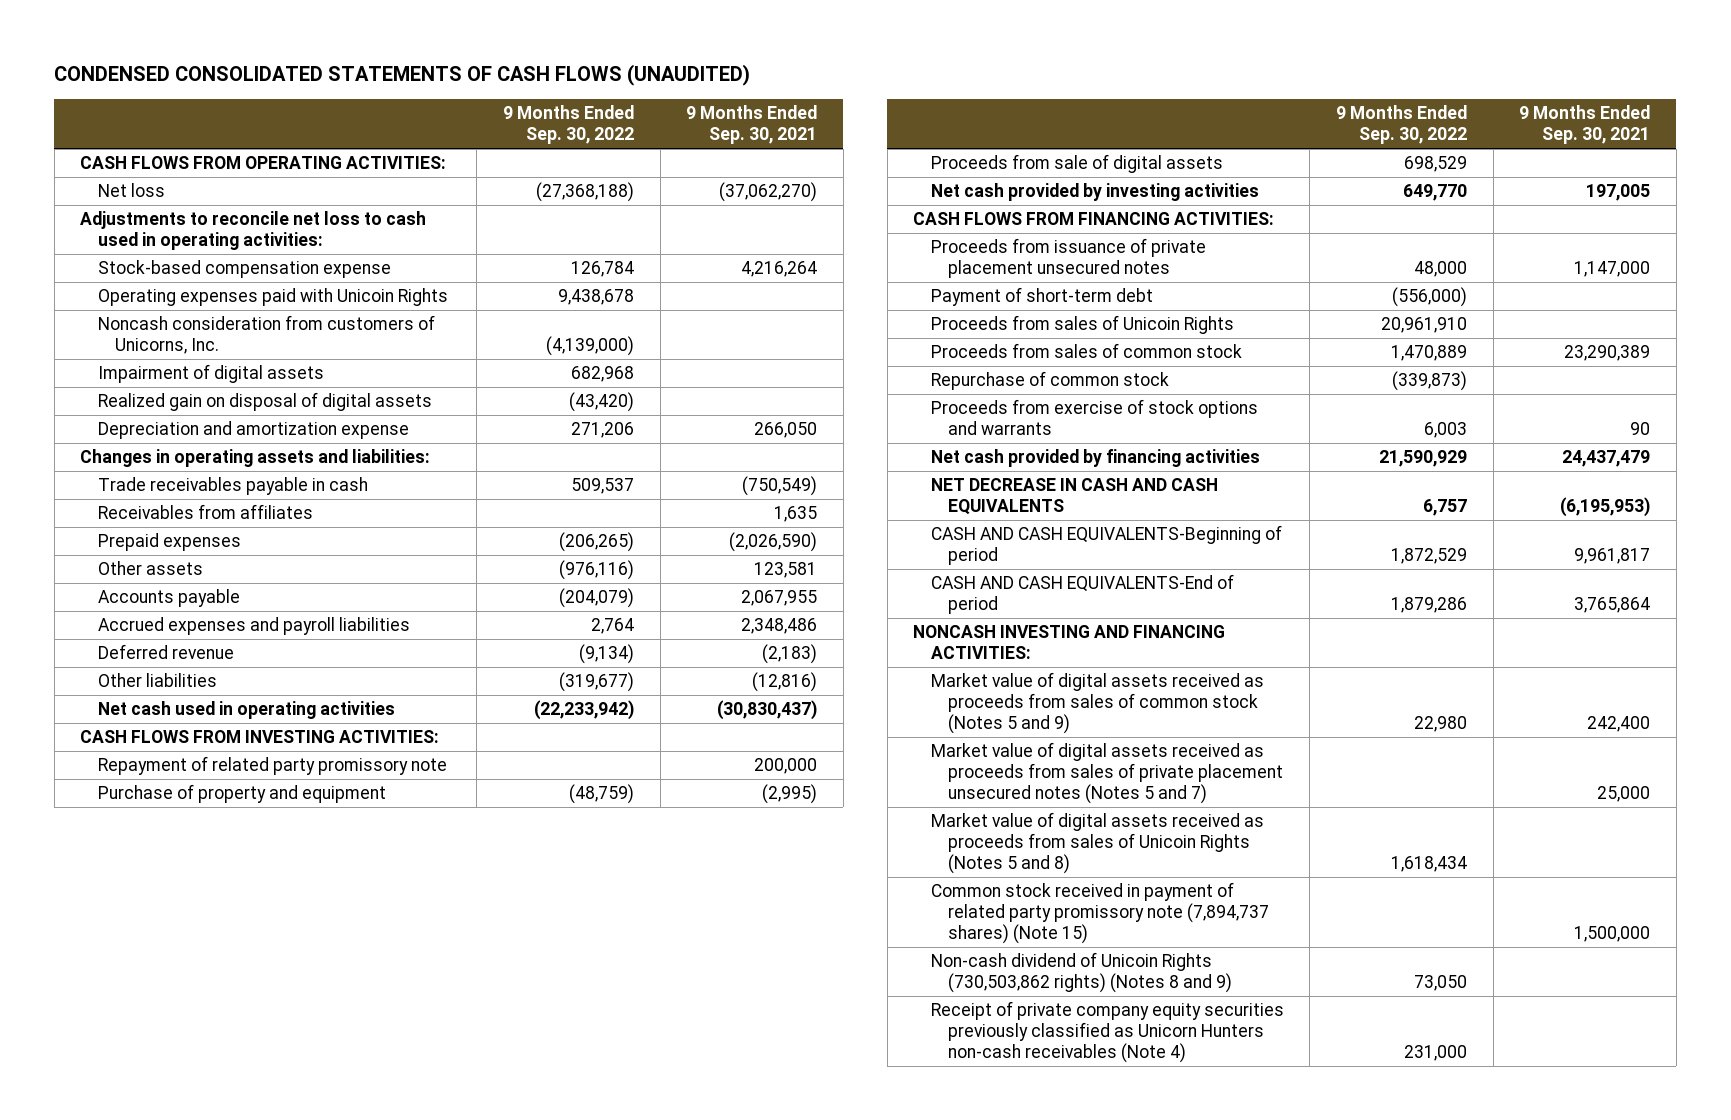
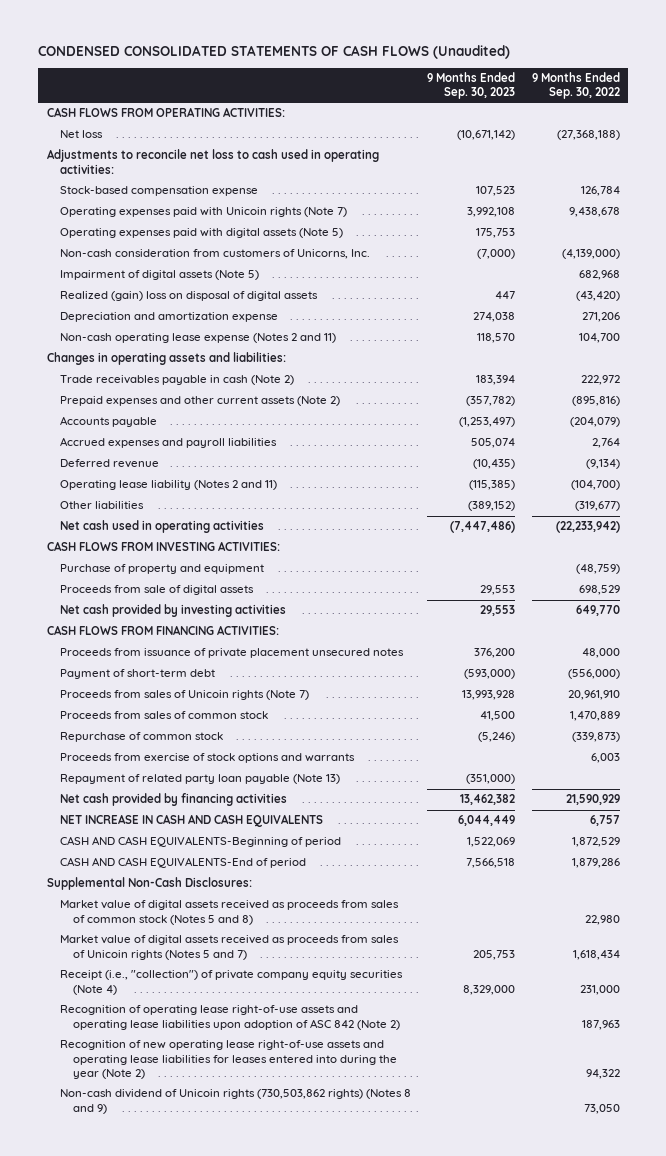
- CONDENSED CONSOLIDATED STATEMENTS OF CASH FLOWS (UNAUDITED)
+ CONDENSED CONSOLIDATED STATEMENTS OF CASH FLOWS (Unaudited)
- | 9 Months Ended Sep. 30, 2022 | 9 Months Ended Sep. 30, 2021
+ | 9 Months Ended Sep. 30, 2023 | 9 Months Ended Sep. 30, 2022
- Operating expenses paid with Unicoin Rights | 9,438,678 |
- Noncash consideration from customers of Unicorns, Inc. | (4,139,000) |
- Impairment of digital assets | 682,968 |
- Realized gain on disposal of digital assets | (43,420) |
+ Operating expenses paid with Unicoin rights (Note 7) | 3,992,108 | 9,438,678
+ Operating expenses paid with digital assets (Note 5) | 175,753 |
+ Non-cash consideration from customers of Unicorns, Inc. | (7,000) | (4,139,000)
+ Impairment of digital assets (Note 5) | | 682,968
+ Realized (gain) loss on disposal of digital assets | 447 | (43,420)
+ Non-cash operating lease expense (Notes 2 and 11) | 118,570 | 104,700
- Trade receivables payable in cash | 509,537 | (750,549)
- Receivables from affiliates | | 1,635
- Prepaid expenses | (206,265) | (2,026,590)
- Other assets | (976,116) | 123,581
+ Trade receivables payable in cash (Note 2) | 183,394 | 222,972
+ Prepaid expenses and other current assets (Note 2) | (357,782) | (895,816)
+ Operating lease liability (Notes 2 and 11) | (115,385) | (104,700)
- Repayment of related party promissory note | | 200,000
- Proceeds from sales of Unicoin Rights | 20,961,910 |
+ Proceeds from sales of Unicoin rights (Note 7) | 13,993,928 | 20,961,910
+ Repayment of related party loan payable (Note 13) | (351,000) |
- NET DECREASE IN CASH AND CASH EQUIVALENTS | 6,757 | (6,195,953)
+ NET INCREASE IN CASH AND CASH EQUIVALENTS | 6,044,449 | 6,757
- NONCASH INVESTING AND FINANCING ACTIVITIES:
- Market value of digital assets received as proceeds from sales of common stock (Notes 5 and 9) | 22,980 | 242,400
- Market value of digital assets received as proceeds from sales of private placement unsecured notes (Notes 5 and 7) | | 25,000
- Market value of digital assets received as proceeds from sales of Unicoin Rights (Notes 5 and 8) | 1,618,434 |
- Common stock received in payment of related party promissory note (7,894,737 shares) (Note 15) | | 1,500,000
- Non-cash dividend of Unicoin Rights (730,503,862 rights) (Notes 8 and 9) | 73,050 |
- Receipt of private company equity securities previously classified as Unicorn Hunters non-cash receivables (Note 4) | 231,000 |
+ Supplemental Non-Cash Disclosures:
+ Market value of digital assets received as proceeds from sales of common stock (Notes 5 and 8) | | 22,980
+ Market value of digital assets received as proceeds from sales of Unicoin rights (Notes 5 and 7) | 205,753 | 1,618,434
+ Receipt (i.e., "collection") of private company equity securities (Note 4) | 8,329,000 | 231,000
+ Recognition of operating lease right-of-use assets and operating lease liabilities upon adoption of ASC 842 (Note 2) | | 187,963
+ Recognition of new operating lease right-of-use assets and operating lease liabilities for leases entered into during the year (Note 2) | | 94,322
+ Non-cash dividend of Unicoin rights (730,503,862 rights) (Notes 8 and 9) | | 73,050

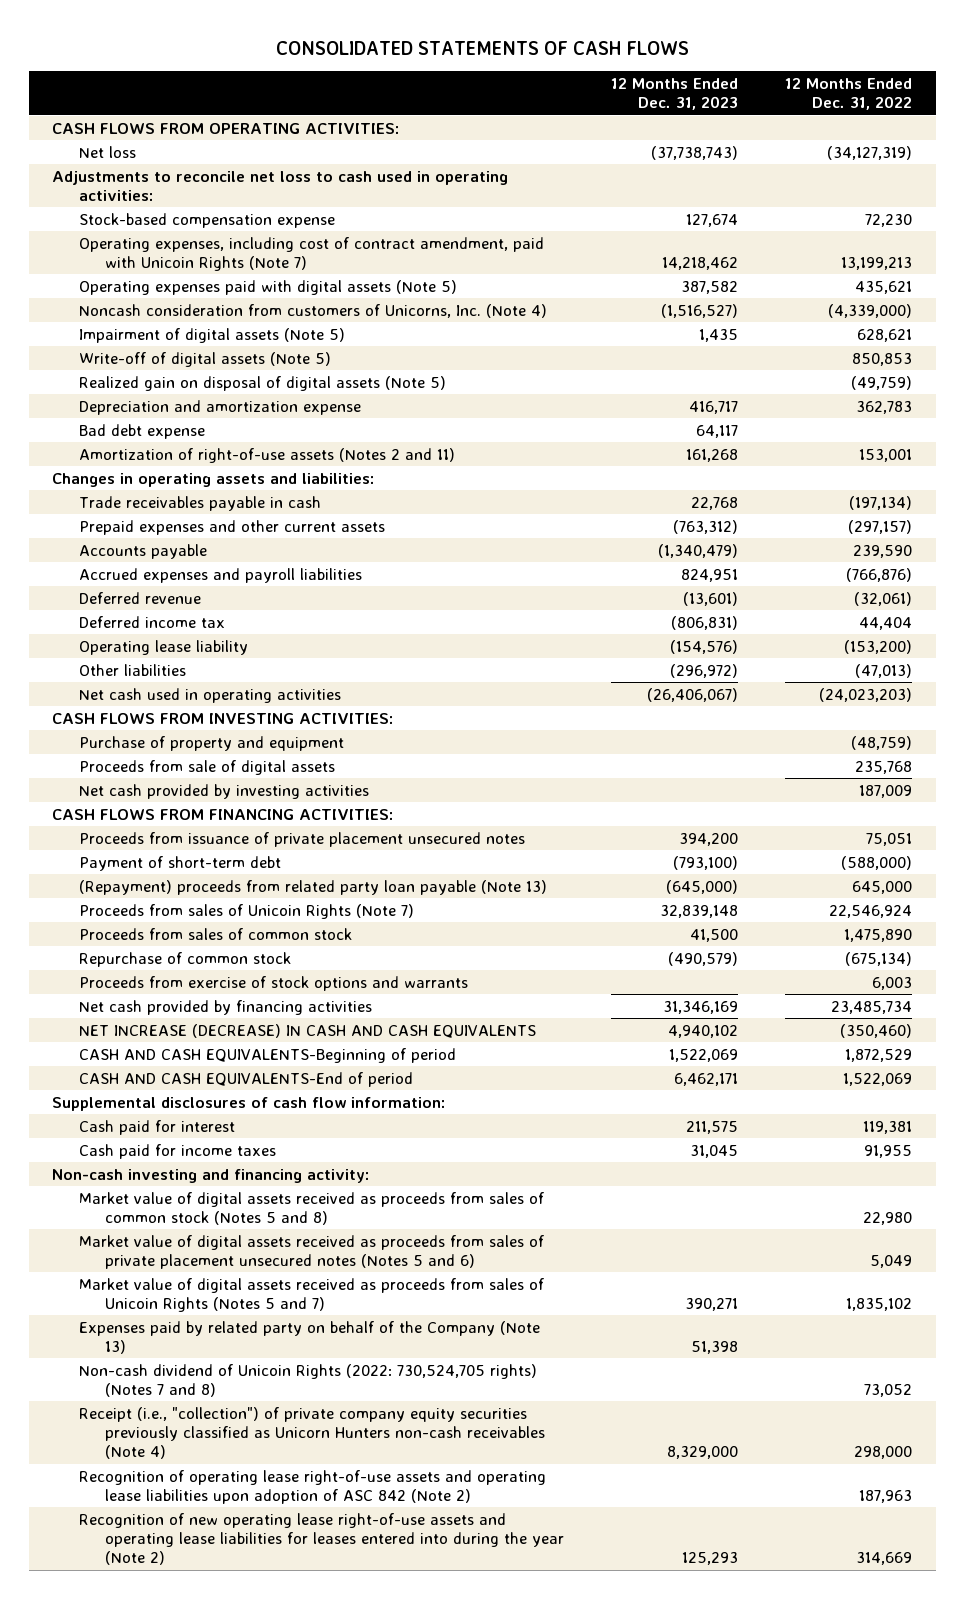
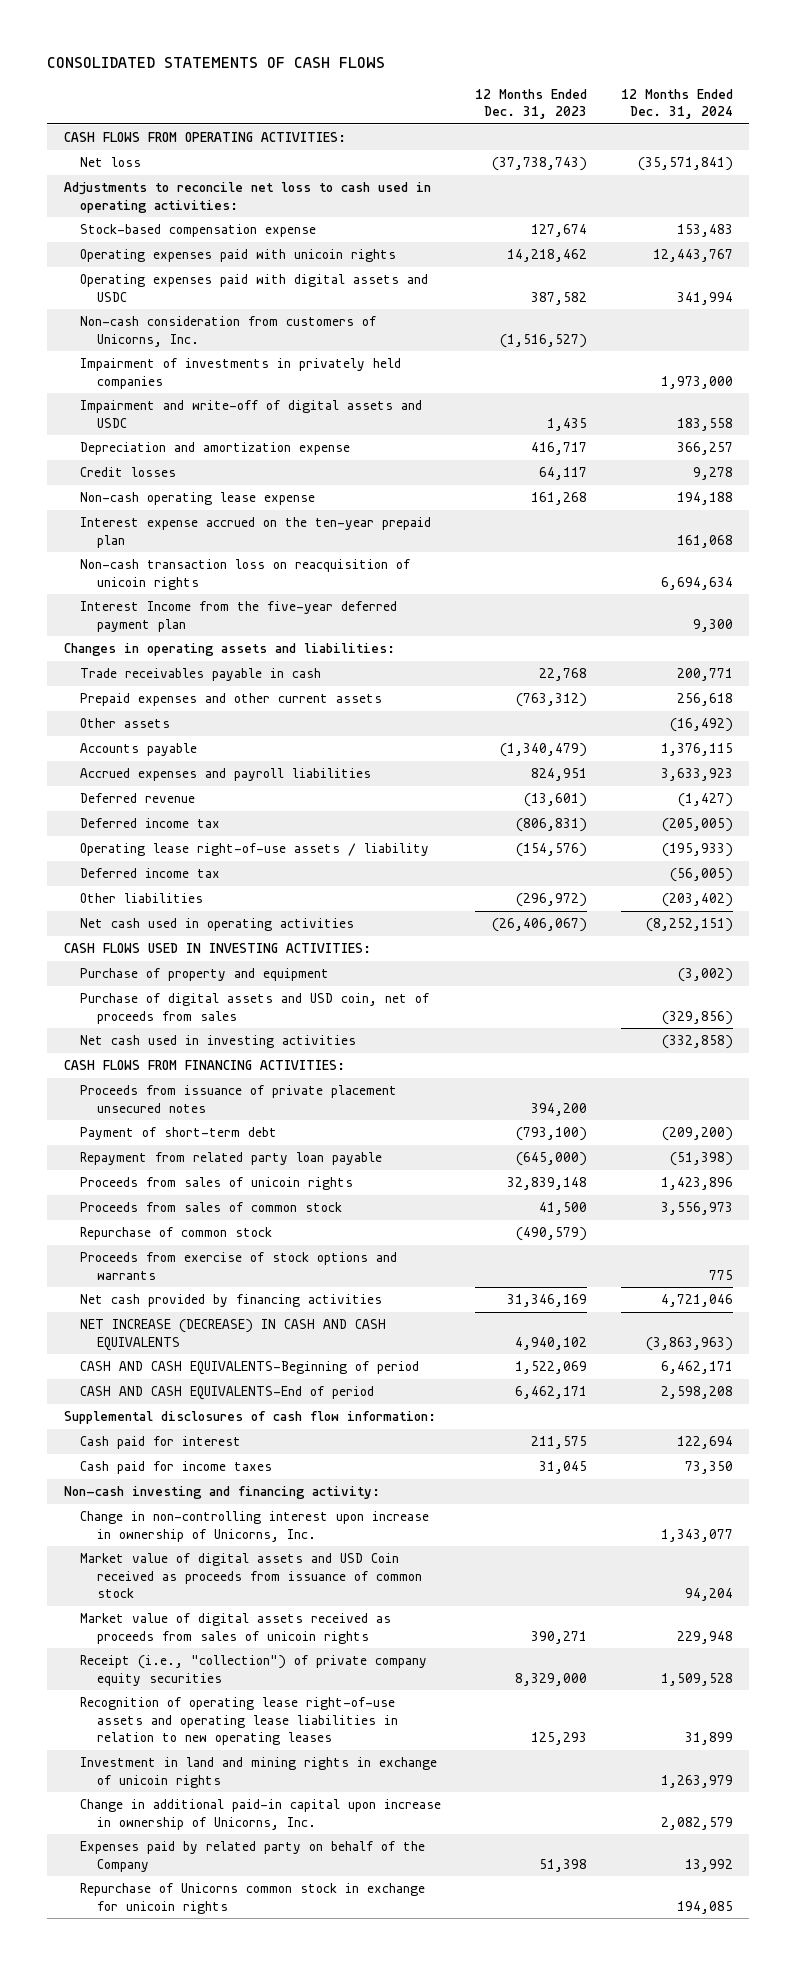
- | 12 Months Ended Dec. 31, 2023 | 12 Months Ended Dec. 31, 2022
+ | 12 Months Ended Dec. 31, 2023 | 12 Months Ended Dec. 31, 2024
- Operating expenses, including cost of contract amendment, paid with Unicoin Rights (Note 7) | 14,218,462 | 13,199,213
- Operating expenses paid with digital assets (Note 5) | 387,582 | 435,621
- Noncash consideration from customers of Unicorns, Inc. (Note 4) | (1,516,527) | (4,339,000)
- Impairment of digital assets (Note 5) | 1,435 | 628,621
- Write-off of digital assets (Note 5) | | 850,853
- Realized gain on disposal of digital assets (Note 5) | | (49,759)
+ Operating expenses paid with unicoin rights | 14,218,462 | 12,443,767
+ Operating expenses paid with digital assets and USDC | 387,582 | 341,994
+ Non-cash consideration from customers of Unicorns, Inc. | (1,516,527) |
+ Impairment of investments in privately held companies | | 1,973,000
+ Impairment and write-off of digital assets and USDC | 1,435 | 183,558
- Bad debt expense | 64,117 |
- Amortization of right-of-use assets (Notes 2 and 11) | 161,268 | 153,001
+ Credit losses | 64,117 | 9,278
+ Non-cash operating lease expense | 161,268 | 194,188
+ Interest expense accrued on the ten-year prepaid plan | | 161,068
+ Non-cash transaction loss on reacquisition of unicoin rights | | 6,694,634
+ Interest Income from the five-year deferred payment plan | | 9,300
+ Other assets | | (16,492)
- Operating lease liability | (154,576) | (153,200)
+ Operating lease right-of-use assets / liability | (154,576) | (195,933)
+ Deferred income tax | | (56,005)
- CASH FLOWS FROM INVESTING ACTIVITIES:
+ CASH FLOWS USED IN INVESTING ACTIVITIES:
- Proceeds from sale of digital assets | | 235,768
- Net cash provided by investing activities | | 187,009
+ Purchase of digital assets and USD coin, net of proceeds from sales | | (329,856)
+ Net cash used in investing activities | | (332,858)
- (Repayment) proceeds from related party loan payable (Note 13) | (645,000) | 645,000
- Proceeds from sales of Unicoin Rights (Note 7) | 32,839,148 | 22,546,924
+ Repayment from related party loan payable | (645,000) | (51,398)
+ Proceeds from sales of unicoin rights | 32,839,148 | 1,423,896
- Market value of digital assets received as proceeds from sales of common stock (Notes 5 and 8) | | 22,980
- Market value of digital assets received as proceeds from sales of private placement unsecured notes (Notes 5 and 6) | | 5,049
- Market value of digital assets received as proceeds from sales of Unicoin Rights (Notes 5 and 7) | 390,271 | 1,835,102
- Expenses paid by related party on behalf of the Company (Note 13) | 51,398 |
- Non-cash dividend of Unicoin Rights (2022: 730,524,705 rights) (Notes 7 and 8) | | 73,052
- Receipt (i.e., "collection") of private company equity securities previously classified as Unicorn Hunters non-cash receivables (Note 4) | 8,329,000 | 298,000
- Recognition of operating lease right-of-use assets and operating lease liabilities upon adoption of ASC 842 (Note 2) | | 187,963
- Recognition of new operating lease right-of-use assets and operating lease liabilities for leases entered into during the year (Note 2) | 125,293 | 314,669
+ Change in non-controlling interest upon increase in ownership of Unicorns, Inc. | | 1,343,077
+ Market value of digital assets and USD Coin received as proceeds from issuance of common stock | | 94,204
+ Market value of digital assets received as proceeds from sales of unicoin rights | 390,271 | 229,948
+ Receipt (i.e., "collection") of private company equity securities | 8,329,000 | 1,509,528
+ Recognition of operating lease right-of-use assets and operating lease liabilities in relation to new operating leases | 125,293 | 31,899
+ Investment in land and mining rights in exchange of unicoin rights | | 1,263,979
+ Change in additional paid-in capital upon increase in ownership of Unicorns, Inc. | | 2,082,579
+ Expenses paid by related party on behalf of the Company | 51,398 | 13,992
+ Repurchase of Unicorns common stock in exchange for unicoin rights | | 194,085

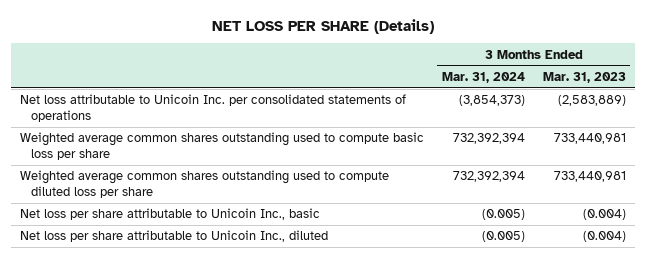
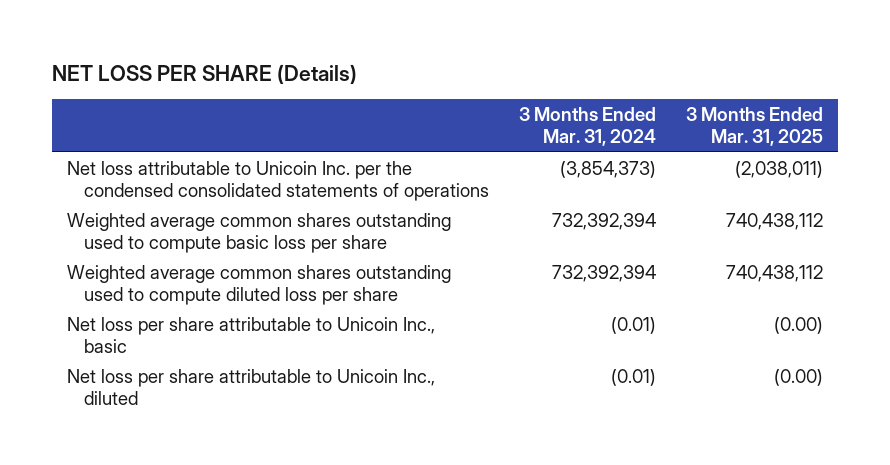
- | 3 Months Ended Mar. 31, 2024 | 3 Months Ended Mar. 31, 2023
+ | 3 Months Ended Mar. 31, 2024 | 3 Months Ended Mar. 31, 2025
- Net loss attributable to Unicoin Inc. per consolidated statements of operations | (3,854,373) | (2,583,889)
+ Net loss attributable to Unicoin Inc. per the condensed consolidated statements of operations | (3,854,373) | (2,038,011)
- Net loss per share attributable to Unicoin Inc., basic | (0.005) | (0.004)
- Net loss per share attributable to Unicoin Inc., diluted | (0.005) | (0.004)
+ Net loss per share attributable to Unicoin Inc., basic | (0.01) | (0.00)
+ Net loss per share attributable to Unicoin Inc., diluted | (0.01) | (0.00)

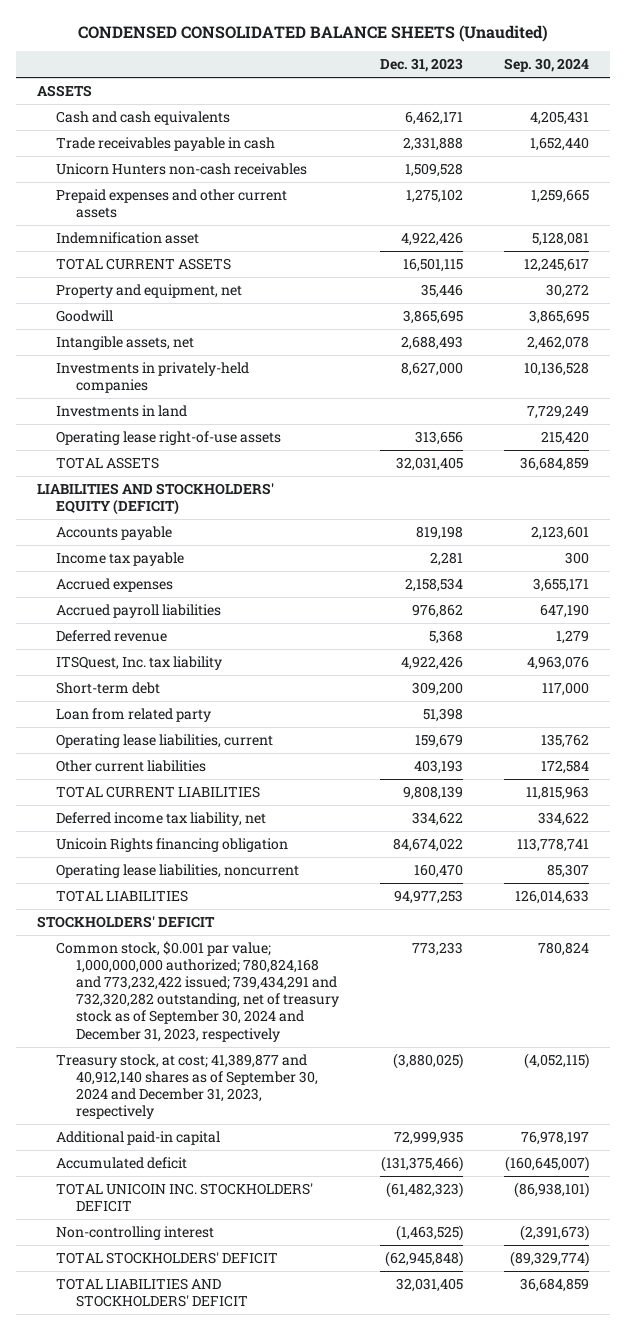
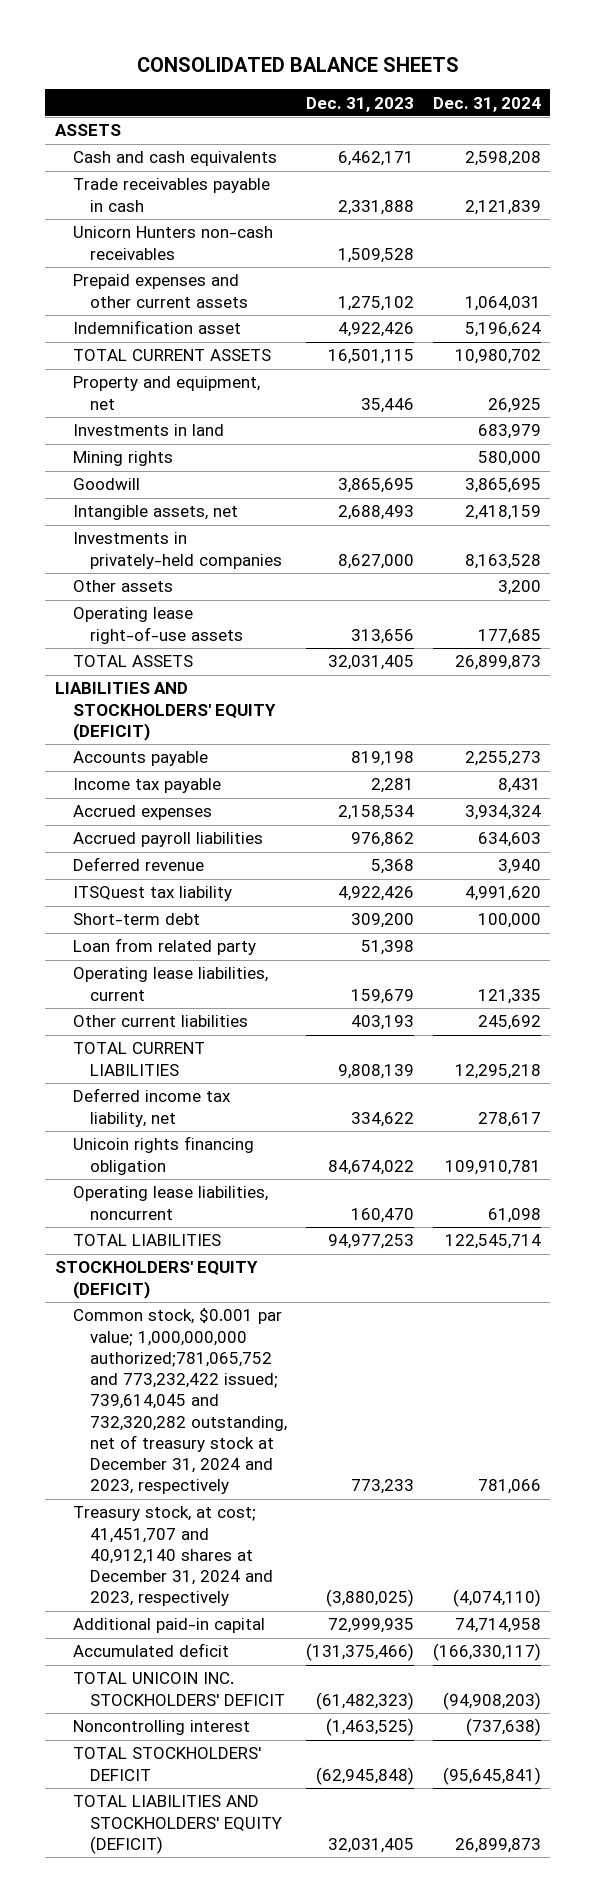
- CONDENSED CONSOLIDATED BALANCE SHEETS (Unaudited)
+ CONSOLIDATED BALANCE SHEETS
- | Dec. 31, 2023 | Sep. 30, 2024
+ | Dec. 31, 2023 | Dec. 31, 2024
moved up: Investments in land | | 683,979
+ Mining rights | | 580,000
+ Other assets | | 3,200
- ITSQuest, Inc. tax liability | 4,922,426 | 4,963,076
+ ITSQuest tax liability | 4,922,426 | 4,991,620
- Unicoin Rights financing obligation | 84,674,022 | 113,778,741
+ Unicoin rights financing obligation | 84,674,022 | 109,910,781
- STOCKHOLDERS' DEFICIT
- Common stock, $0.001 par value; 1,000,000,000 authorized; 780,824,168 and 773,232,422 issued; 739,434,291 and 732,320,282 outstanding, net of treasury stock as of September 30, 2024 and December 31, 2023, respectively | 773,233 | 780,824
- Treasury stock, at cost; 41,389,877 and 40,912,140 shares as of September 30, 2024 and December 31, 2023, respectively | (3,880,025) | (4,052,115)
+ STOCKHOLDERS' EQUITY (DEFICIT)
+ Common stock, $0.001 par value; 1,000,000,000 authorized;781,065,752 and 773,232,422 issued; 739,614,045 and 732,320,282 outstanding, net of treasury stock at December 31, 2024 and 2023, respectively | 773,233 | 781,066
+ Treasury stock, at cost; 41,451,707 and 40,912,140 shares at December 31, 2024 and 2023, respectively | (3,880,025) | (4,074,110)
- Non-controlling interest | (1,463,525) | (2,391,673)
+ Noncontrolling interest | (1,463,525) | (737,638)
- TOTAL LIABILITIES AND STOCKHOLDERS' DEFICIT | 32,031,405 | 36,684,859
+ TOTAL LIABILITIES AND STOCKHOLDERS' EQUITY (DEFICIT) | 32,031,405 | 26,899,873

